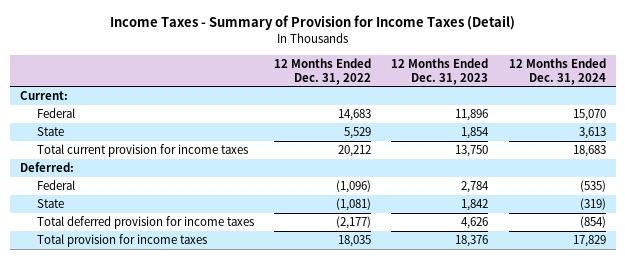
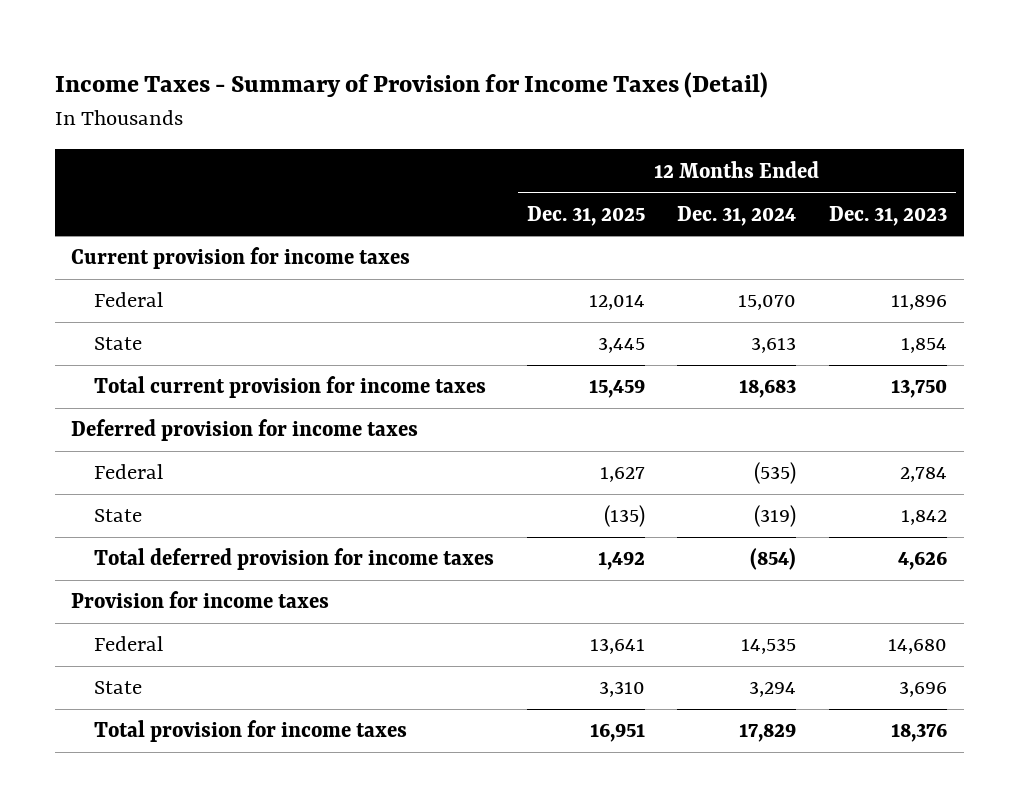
- | 12 Months Ended Dec. 31, 2022 | 12 Months Ended Dec. 31, 2023 | 12 Months Ended Dec. 31, 2024
+ | 12 Months Ended Dec. 31, 2025 | 12 Months Ended Dec. 31, 2024 | 12 Months Ended Dec. 31, 2023
- Current:
+ Current provision for income taxes
- Deferred:
+ Deferred provision for income taxes
+ Provision for income taxes
+ Federal | 13,641 | 14,535 | 14,680
+ State | 3,310 | 3,294 | 3,696

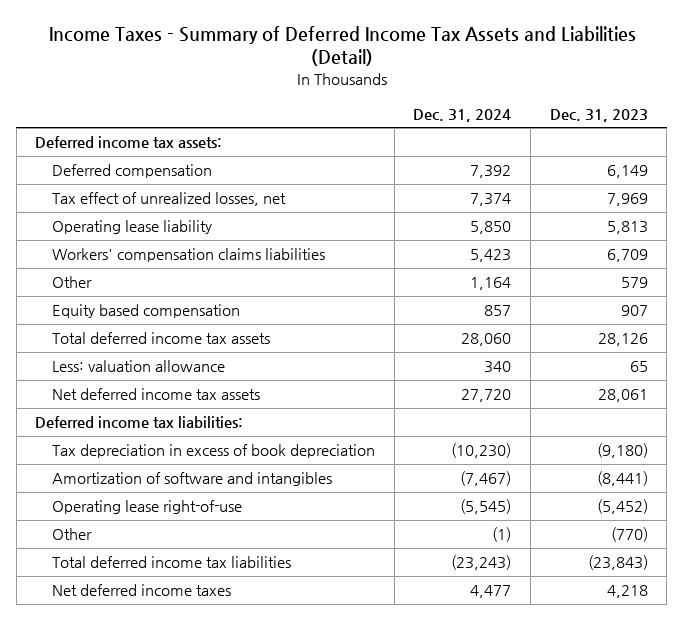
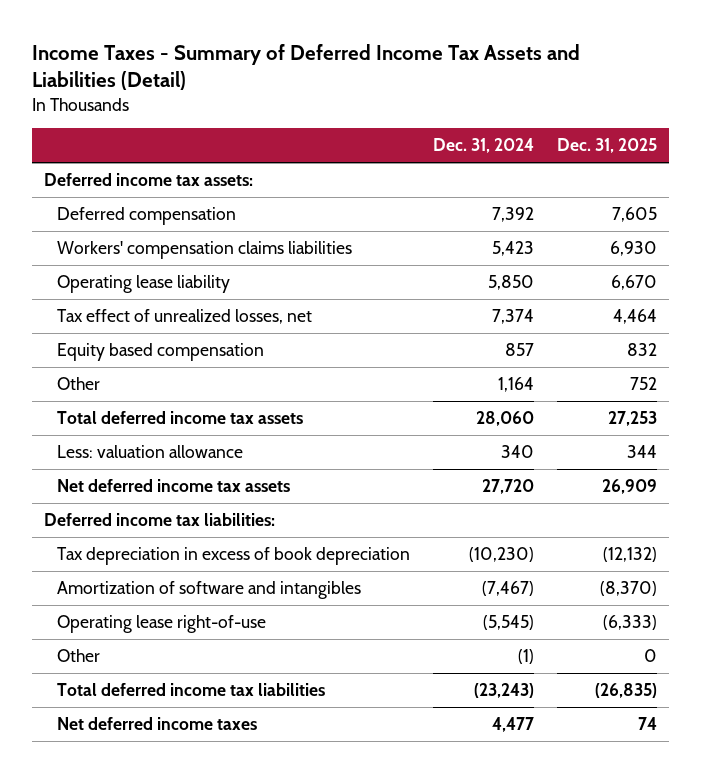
- | Dec. 31, 2024 | Dec. 31, 2023
+ | Dec. 31, 2024 | Dec. 31, 2025
moved down: Operating lease liability | 5,850 | 6,670
moved down: Tax effect of unrealized losses, net | 7,374 | 4,464
moved down: Other | 1,164 | 752

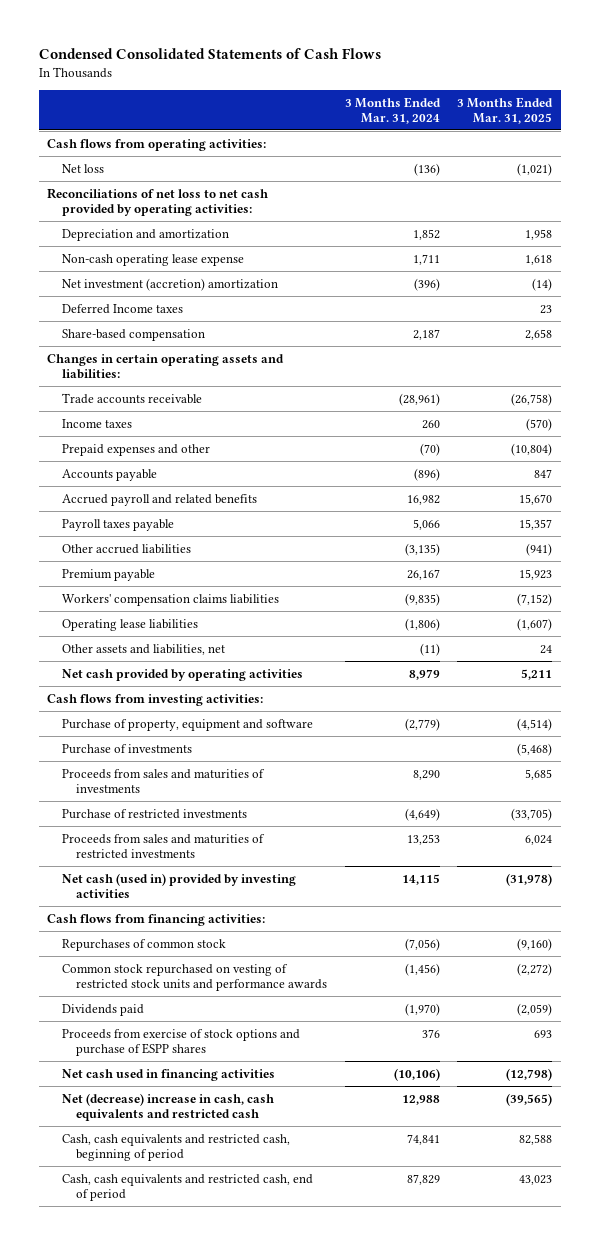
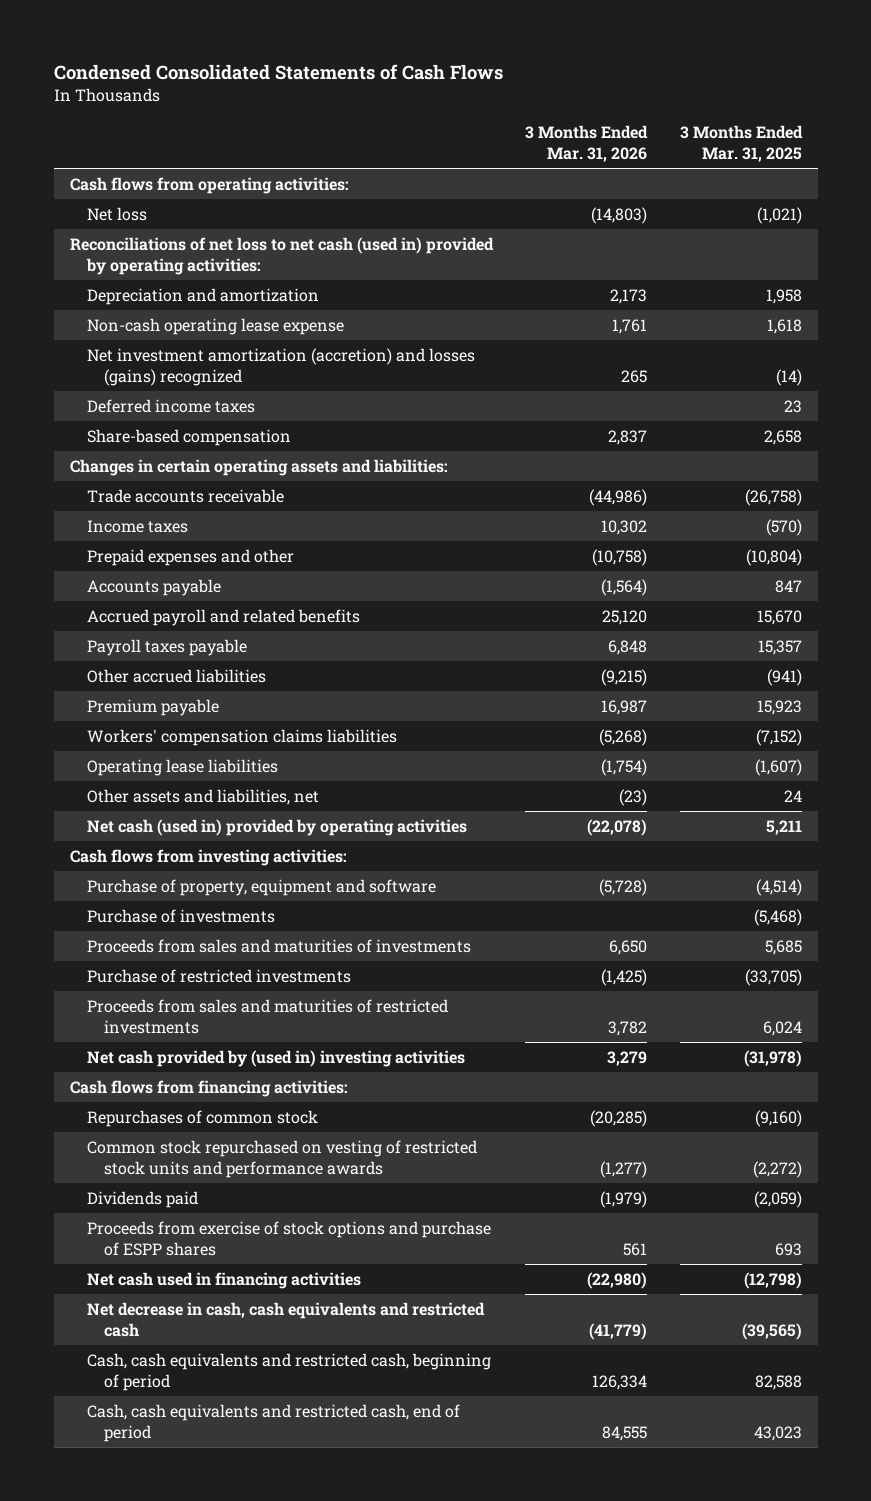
- | 3 Months Ended Mar. 31, 2024 | 3 Months Ended Mar. 31, 2025
+ | 3 Months Ended Mar. 31, 2026 | 3 Months Ended Mar. 31, 2025
- Reconciliations of net loss to net cash provided by operating activities:
+ Reconciliations of net loss to net cash (used in) provided by operating activities:
- Net investment (accretion) amortization | (396) | (14)
- Deferred Income taxes | | 23
+ Net investment amortization (accretion) and losses (gains) recognized | 265 | (14)
+ Deferred income taxes | | 23
- Net cash provided by operating activities | 8,979 | 5,211
+ Net cash (used in) provided by operating activities | (22,078) | 5,211
- Net cash (used in) provided by investing activities | 14,115 | (31,978)
+ Net cash provided by (used in) investing activities | 3,279 | (31,978)
- Net (decrease) increase in cash, cash equivalents and restricted cash | 12,988 | (39,565)
+ Net decrease in cash, cash equivalents and restricted cash | (41,779) | (39,565)

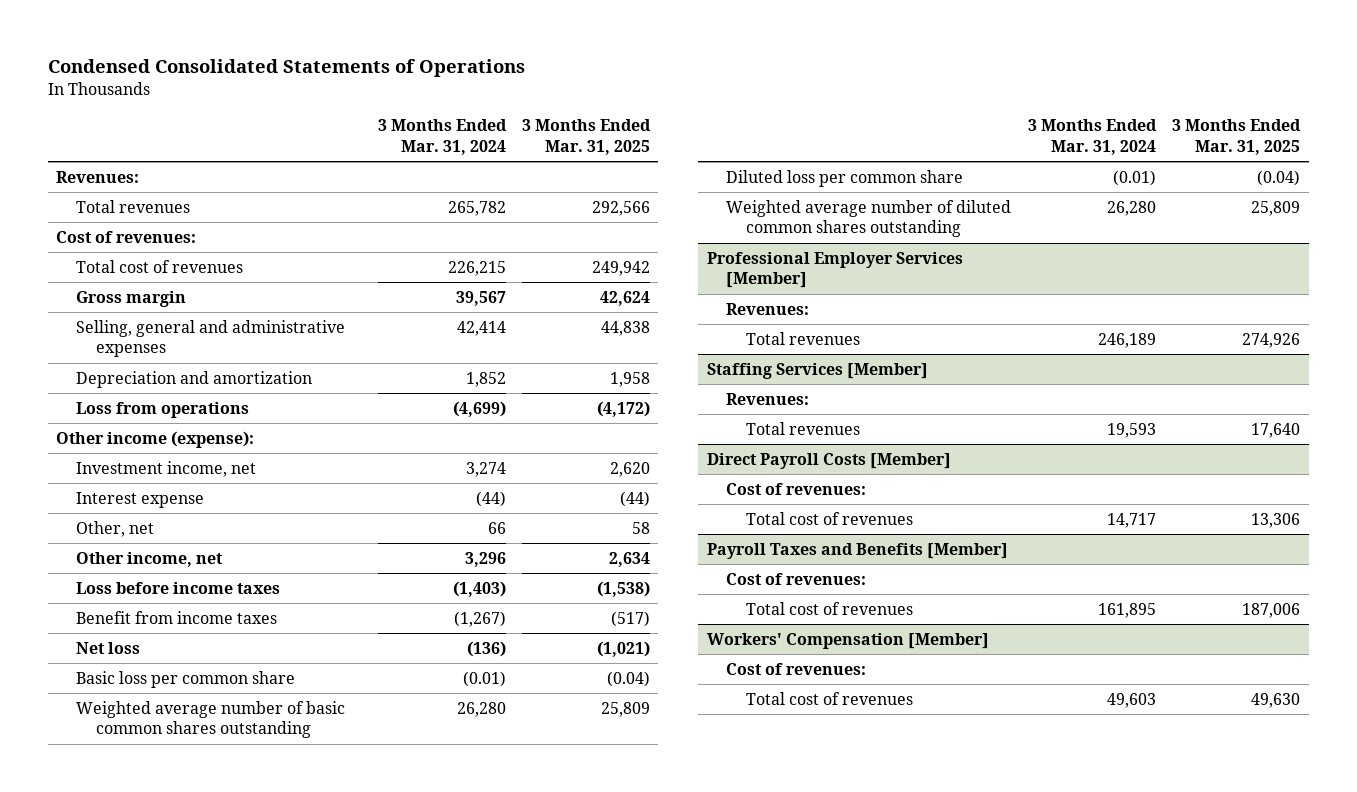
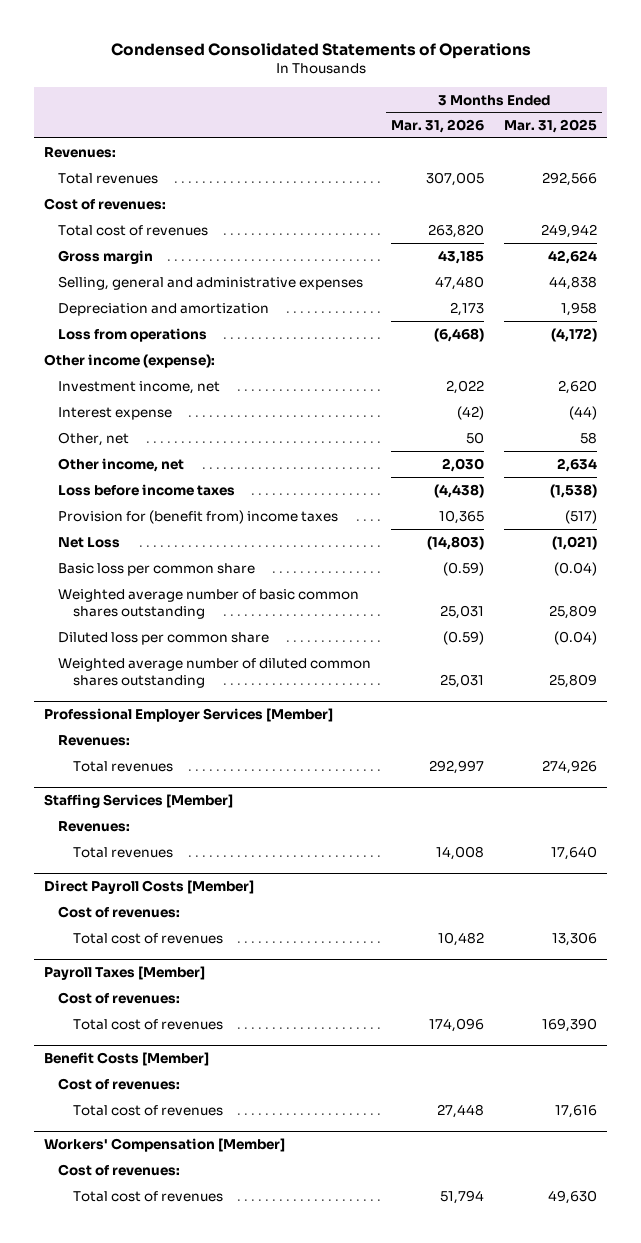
- | 3 Months Ended Mar. 31, 2024 | 3 Months Ended Mar. 31, 2025
+ | 3 Months Ended Mar. 31, 2026 | 3 Months Ended Mar. 31, 2025
- Benefit from income taxes | (1,267) | (517)
- Net loss | (136) | (1,021)
+ Provision for (benefit from) income taxes | 10,365 | (517)
+ Net Loss | (14,803) | (1,021)
- Payroll Taxes and Benefits [Member]
+ Payroll Taxes [Member]
- Total cost of revenues | 161,895 | 187,006
+ Total cost of revenues | 174,096 | 169,390
+ Benefit Costs [Member]
+ Cost of revenues:
+ Total cost of revenues | 27,448 | 17,616

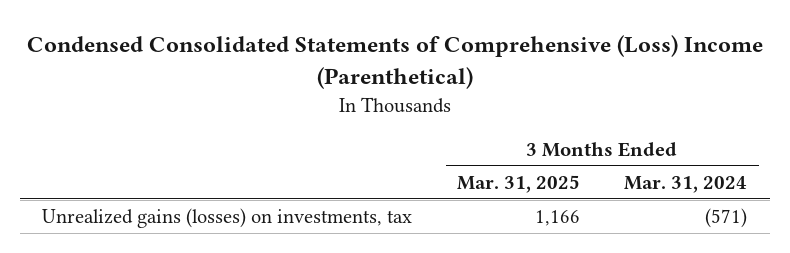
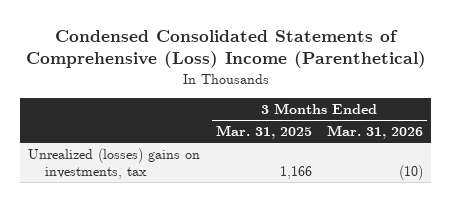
- | 3 Months Ended Mar. 31, 2025 | 3 Months Ended Mar. 31, 2024
+ | 3 Months Ended Mar. 31, 2025 | 3 Months Ended Mar. 31, 2026
- Unrealized gains (losses) on investments, tax | 1,166 | (571)
+ Unrealized (losses) gains on investments, tax | 1,166 | (10)

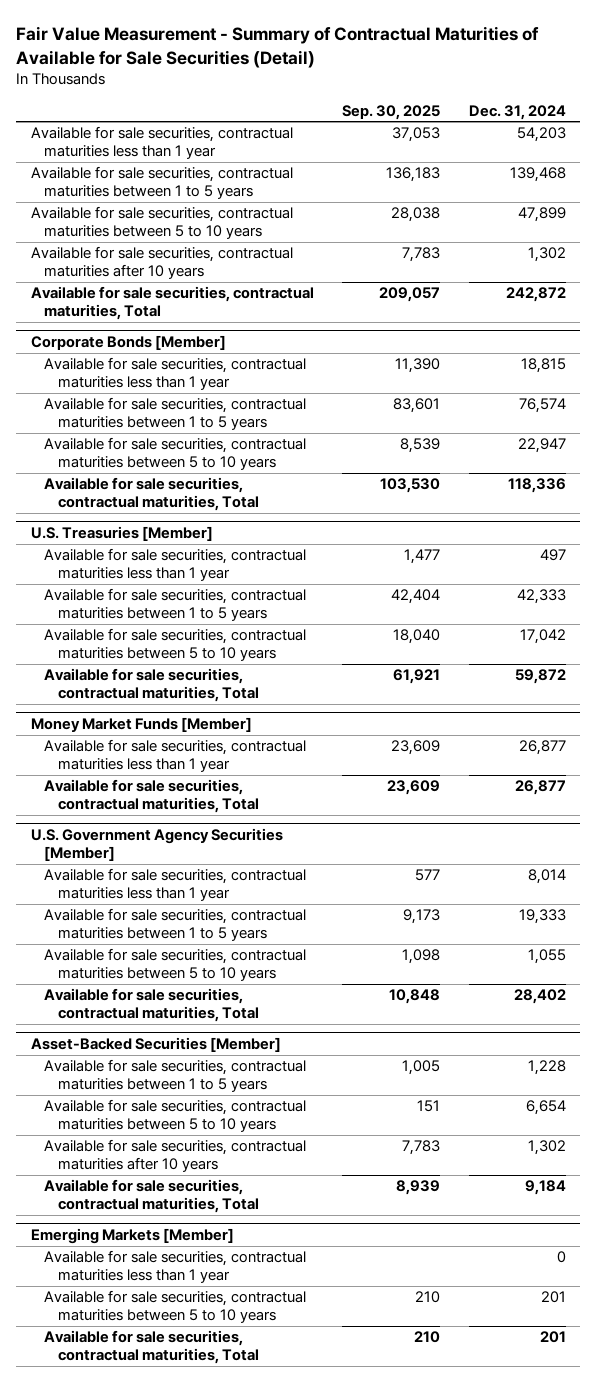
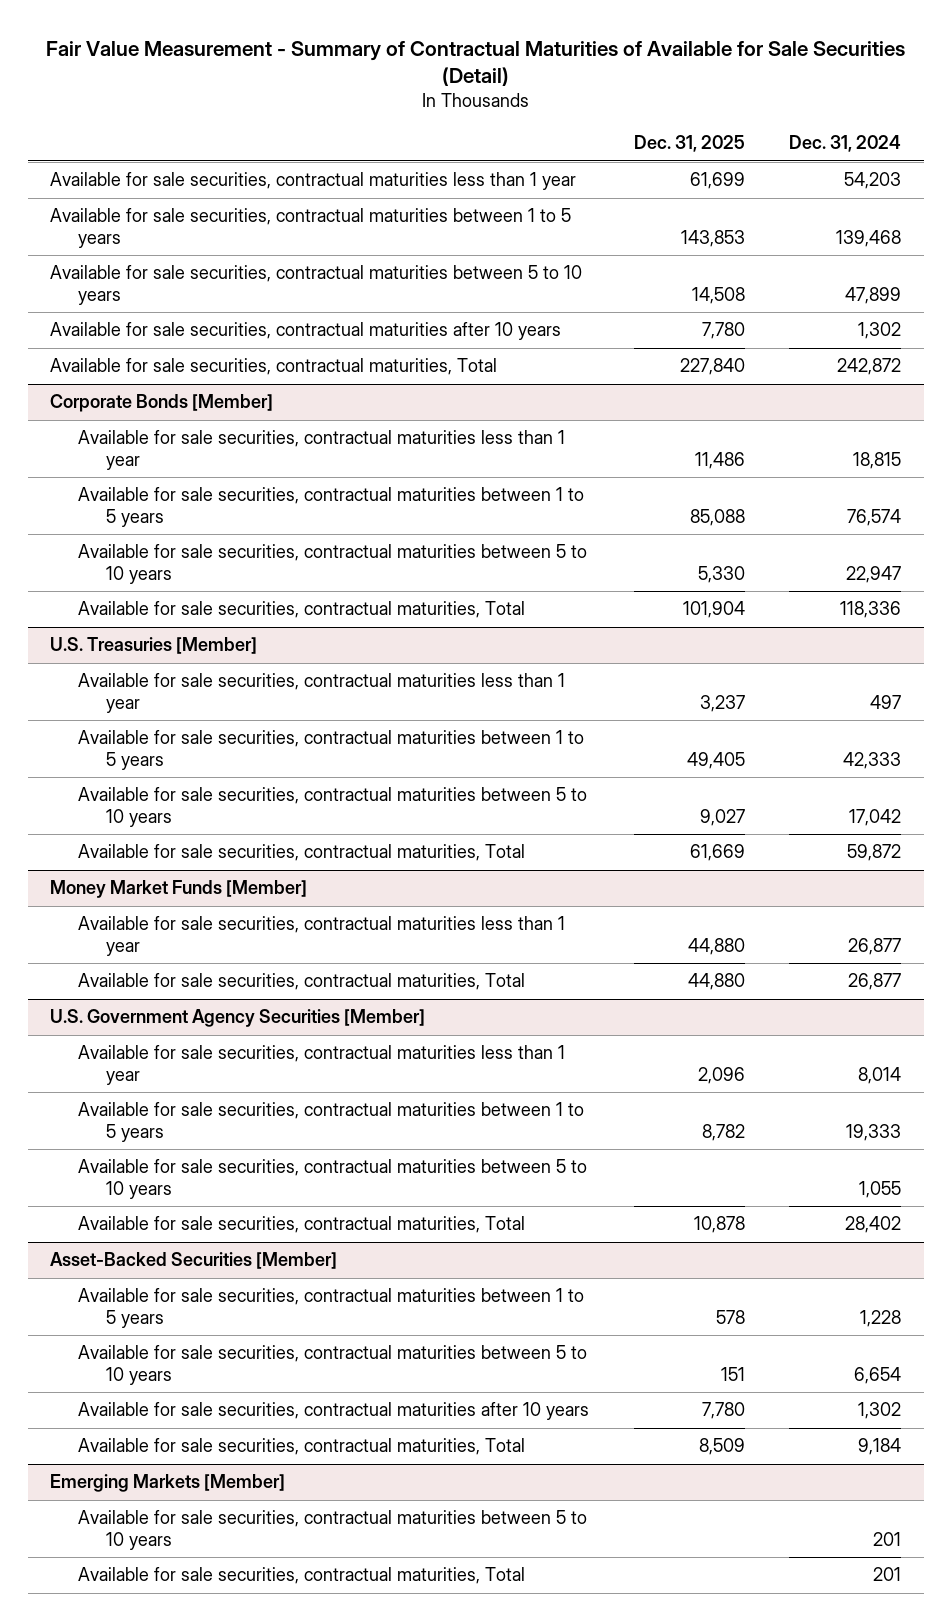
- | Sep. 30, 2025 | Dec. 31, 2024
+ | Dec. 31, 2025 | Dec. 31, 2024
@ Emerging Markets [Member]
- Available for sale securities, contractual maturities less than 1 year | | 0

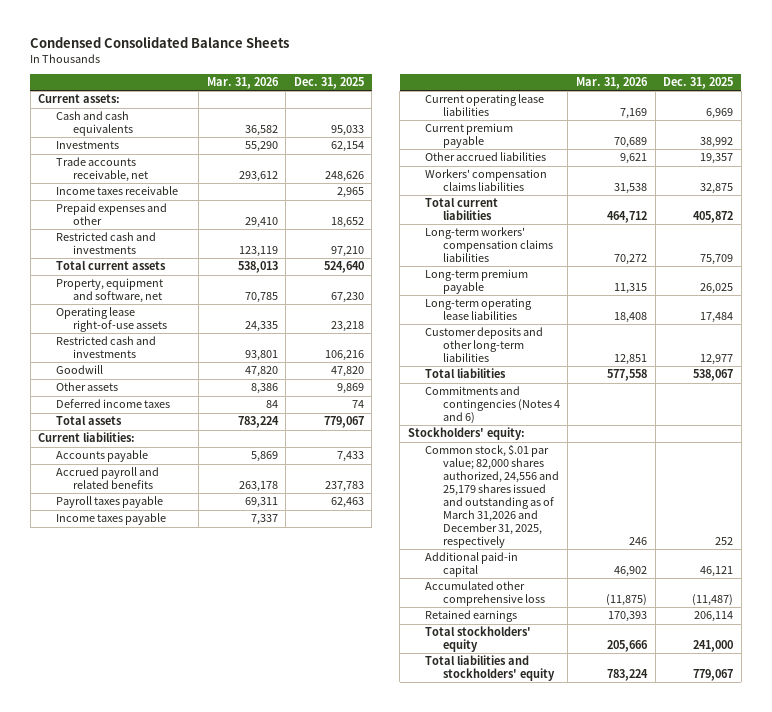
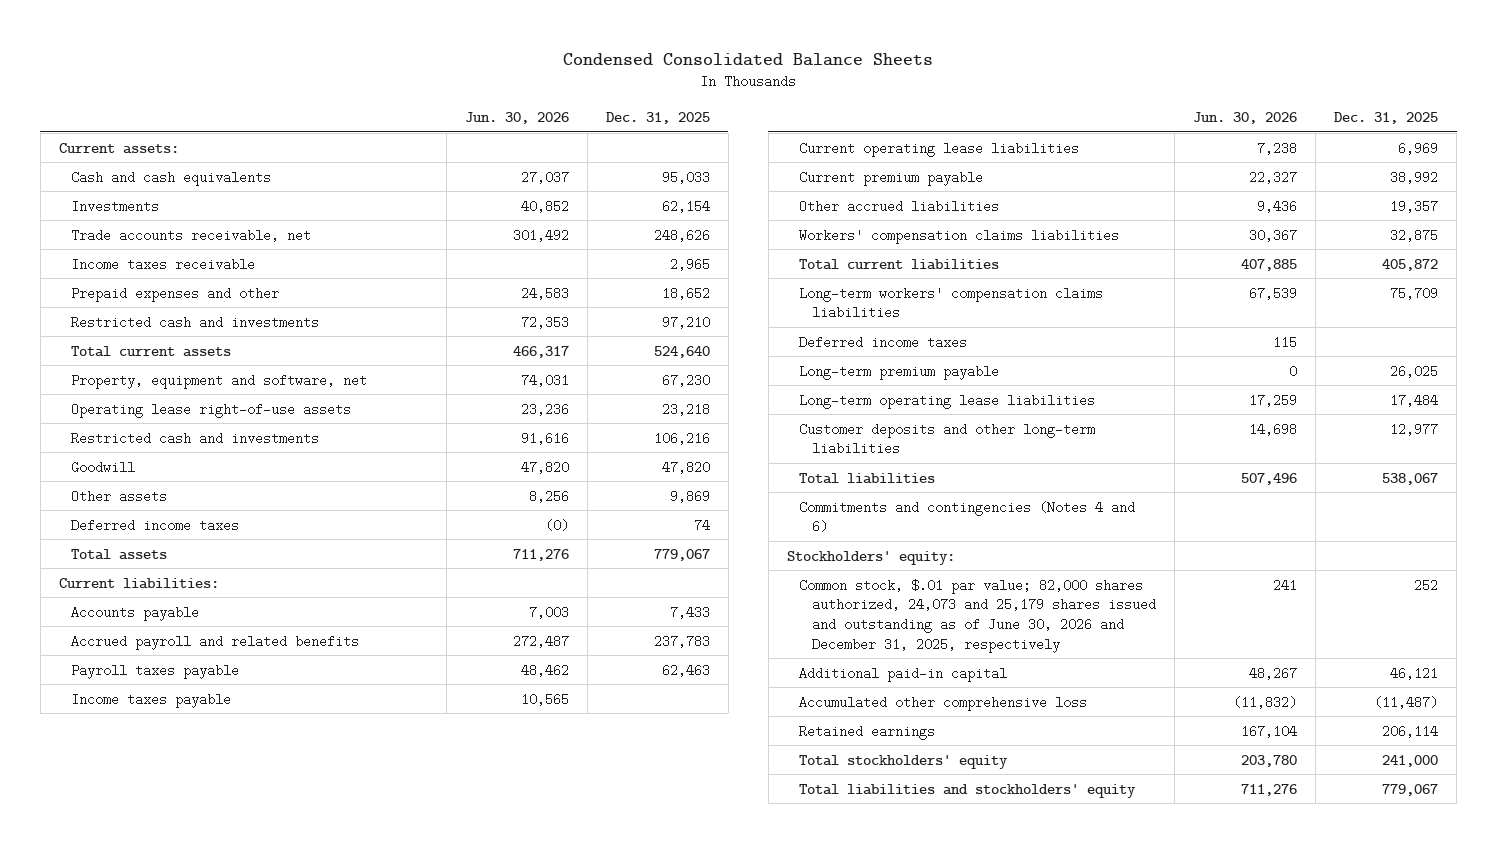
- | Mar. 31, 2026 | Dec. 31, 2025
+ | Jun. 30, 2026 | Dec. 31, 2025
+ Deferred income taxes | 115 |
- Common stock, $.01 par value; 82,000 shares authorized, 24,556 and 25,179 shares issued and outstanding as of March 31,2026 and December 31, 2025, respectively | 246 | 252
+ Common stock, $.01 par value; 82,000 shares authorized, 24,073 and 25,179 shares issued and outstanding as of June 30, 2026 and December 31, 2025, respectively | 241 | 252

